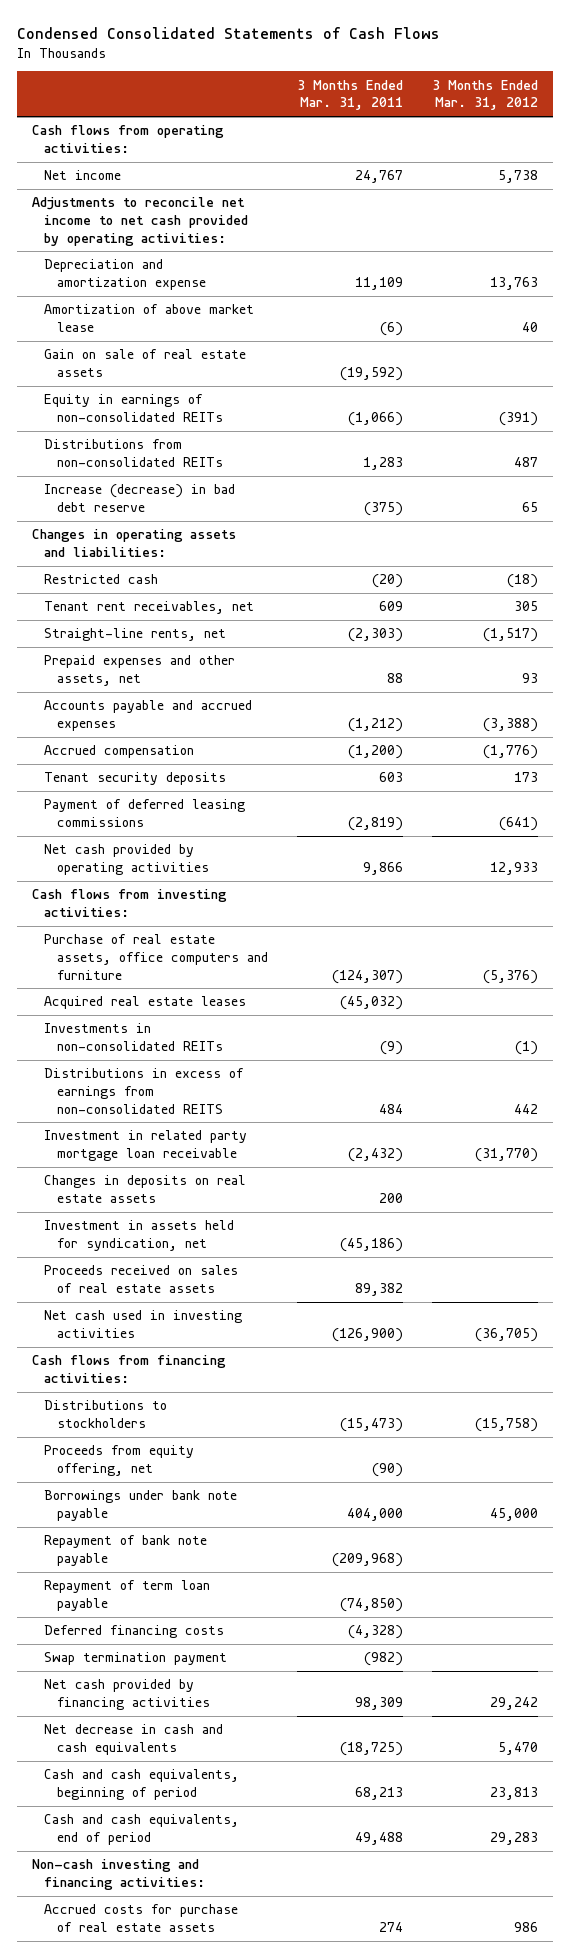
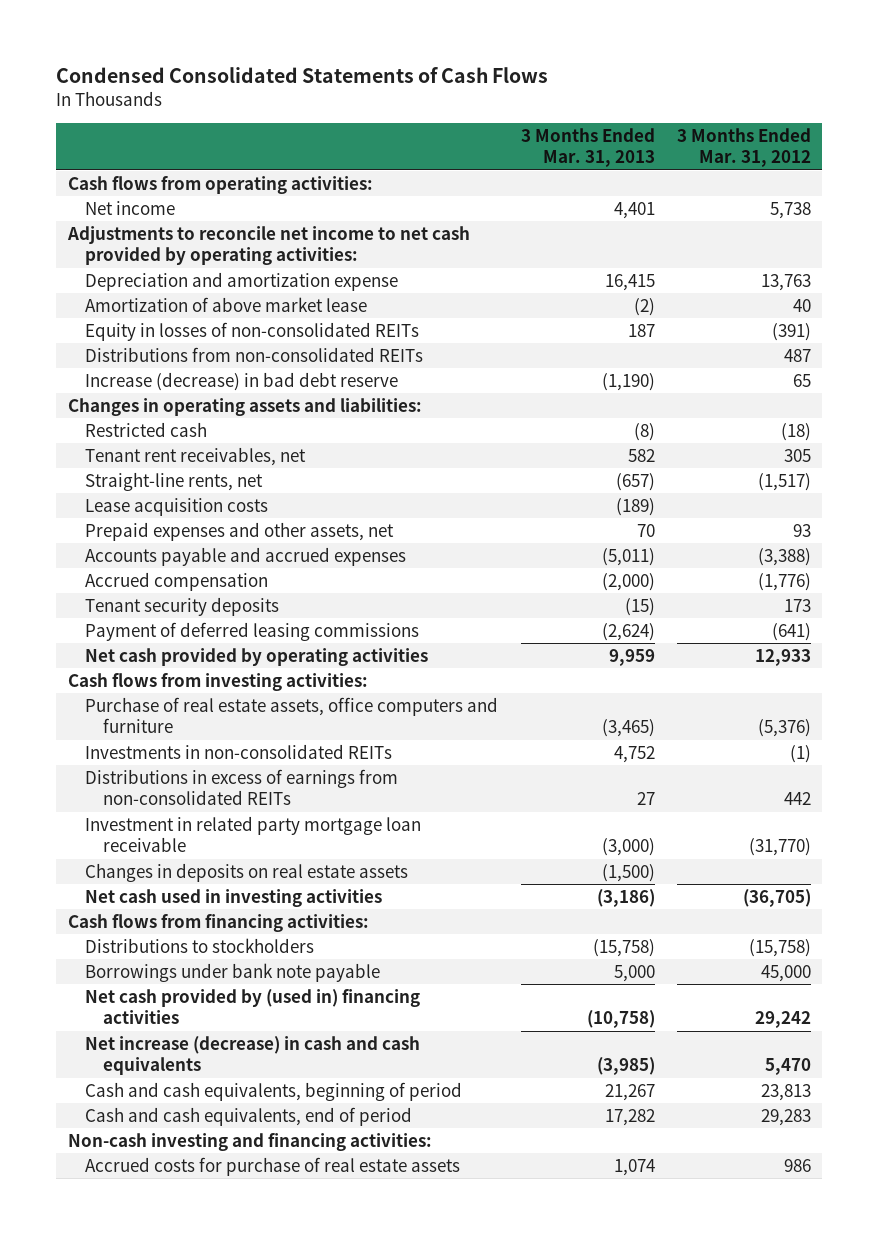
- | 3 Months Ended Mar. 31, 2011 | 3 Months Ended Mar. 31, 2012
+ | 3 Months Ended Mar. 31, 2013 | 3 Months Ended Mar. 31, 2012
- Gain on sale of real estate assets | (19,592) |
- Equity in earnings of non-consolidated REITs | (1,066) | (391)
+ Equity in losses of non-consolidated REITs | 187 | (391)
+ Lease acquisition costs | (189) |
- Acquired real estate leases | (45,032) |
- Distributions in excess of earnings from non-consolidated REITS | 484 | 442
+ Distributions in excess of earnings from non-consolidated REITs | 27 | 442
- Investment in assets held for syndication, net | (45,186) |
- Proceeds received on sales of real estate assets | 89,382 |
- Proceeds from equity offering, net | (90) |
- Repayment of bank note payable | (209,968) |
- Repayment of term loan payable | (74,850) |
- Deferred financing costs | (4,328) |
- Swap termination payment | (982) |
- Net cash provided by financing activities | 98,309 | 29,242
- Net decrease in cash and cash equivalents | (18,725) | 5,470
+ Net cash provided by (used in) financing activities | (10,758) | 29,242
+ Net increase (decrease) in cash and cash equivalents | (3,985) | 5,470

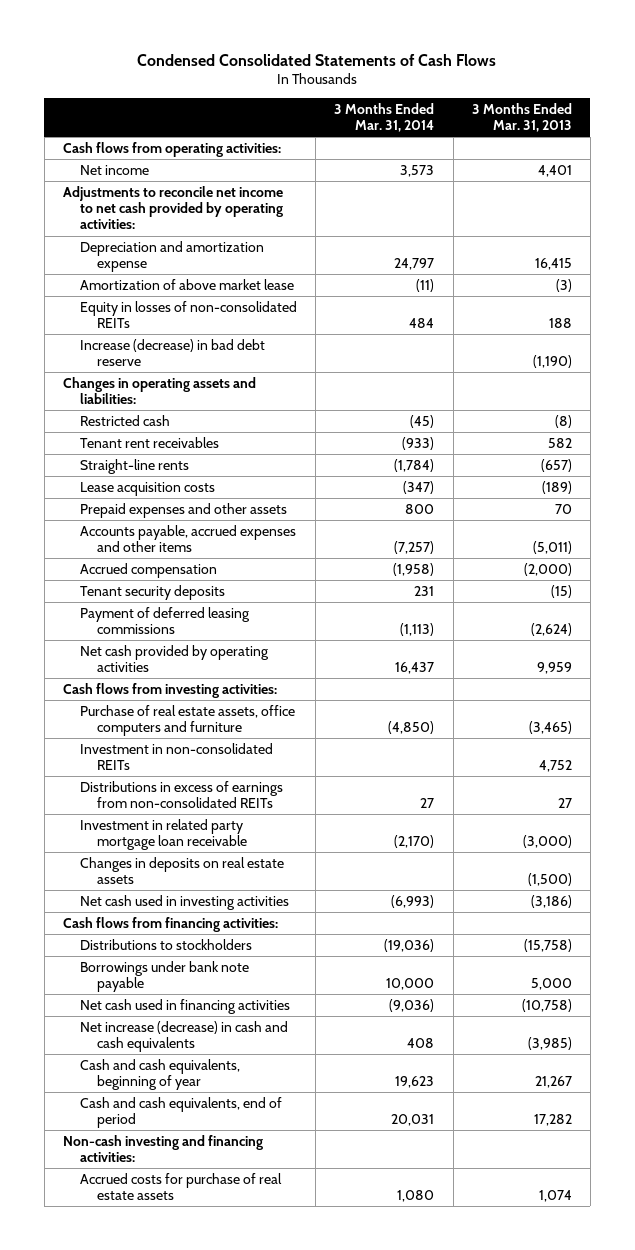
- | 3 Months Ended Mar. 31, 2013 | 3 Months Ended Mar. 31, 2012
+ | 3 Months Ended Mar. 31, 2014 | 3 Months Ended Mar. 31, 2013
- Amortization of above market lease | (2) | 40
- Equity in losses of non-consolidated REITs | 187 | (391)
- Distributions from non-consolidated REITs | | 487
+ Amortization of above market lease | (11) | (3)
+ Equity in losses of non-consolidated REITs | 484 | 188
- Tenant rent receivables, net | 582 | 305
- Straight-line rents, net | (657) | (1,517)
+ Tenant rent receivables | (933) | 582
+ Straight-line rents | (1,784) | (657)
- Prepaid expenses and other assets, net | 70 | 93
- Accounts payable and accrued expenses | (5,011) | (3,388)
+ Prepaid expenses and other assets | 800 | 70
+ Accounts payable, accrued expenses and other items | (7,257) | (5,011)
- Investments in non-consolidated REITs | 4,752 | (1)
+ Investment in non-consolidated REITs | | 4,752
- Net cash provided by (used in) financing activities | (10,758) | 29,242
+ Net cash used in financing activities | (9,036) | (10,758)
- Cash and cash equivalents, beginning of period | 21,267 | 23,813
+ Cash and cash equivalents, beginning of year | 19,623 | 21,267

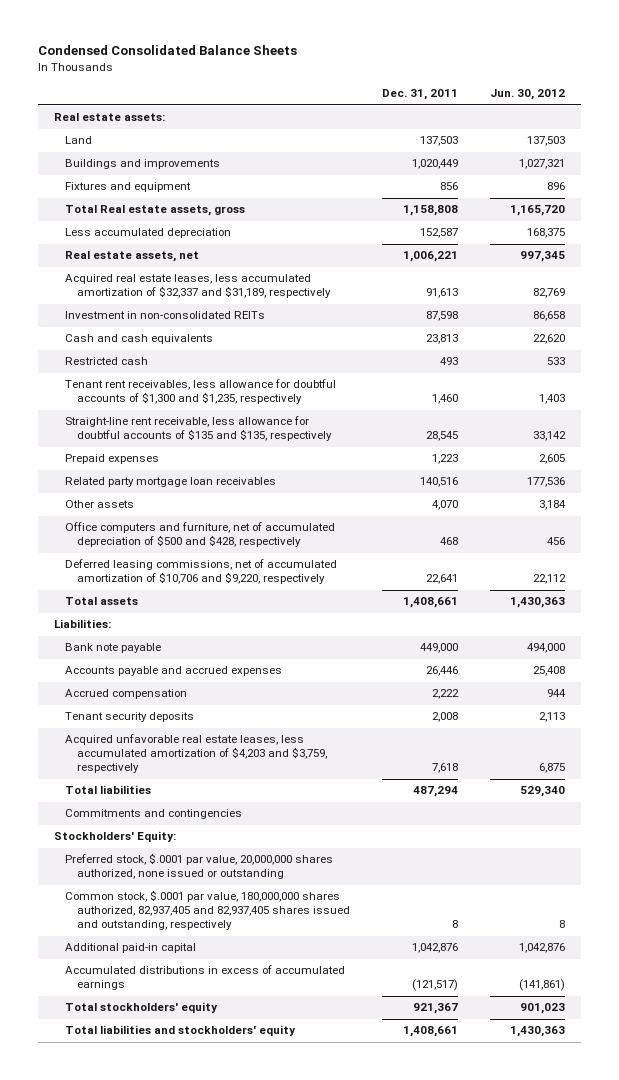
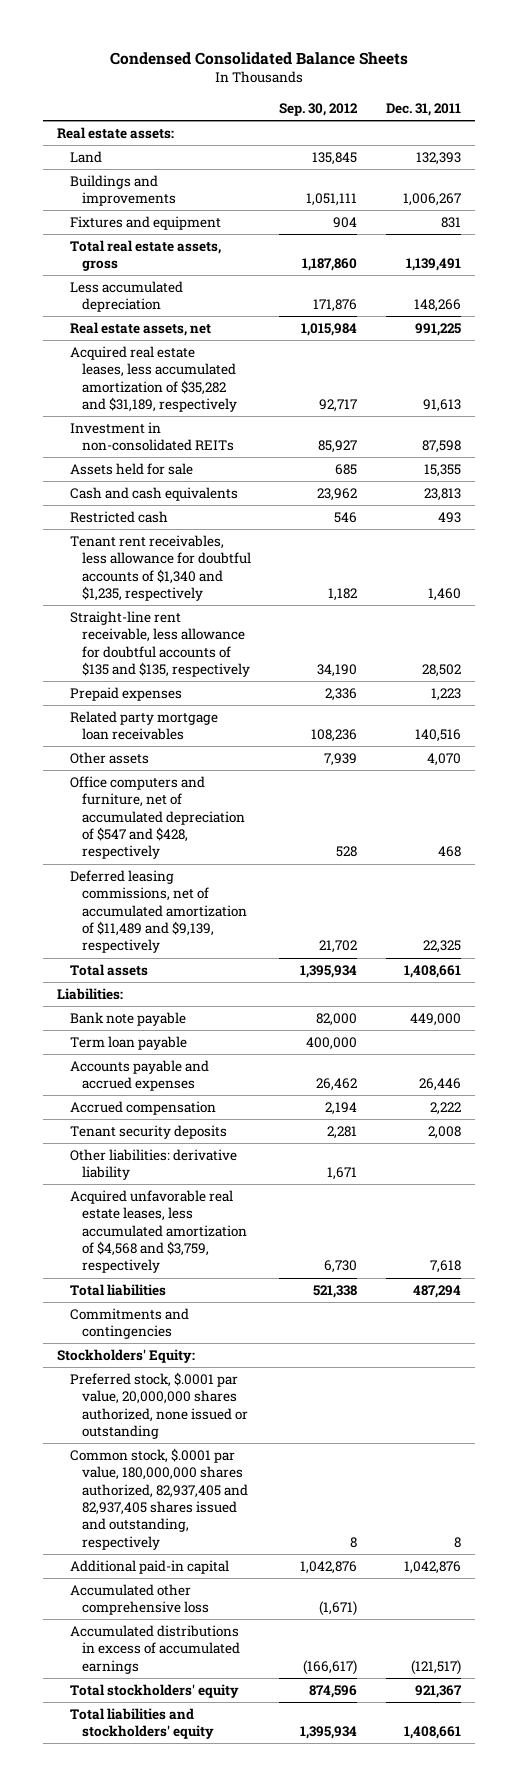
- | Dec. 31, 2011 | Jun. 30, 2012
+ | Sep. 30, 2012 | Dec. 31, 2011
- Land | 137,503 | 137,503
- Buildings and improvements | 1,020,449 | 1,027,321
- Fixtures and equipment | 856 | 896
- Total Real estate assets, gross | 1,158,808 | 1,165,720
- Less accumulated depreciation | 152,587 | 168,375
- Real estate assets, net | 1,006,221 | 997,345
- Acquired real estate leases, less accumulated amortization of $32,337 and $31,189, respectively | 91,613 | 82,769
+ Land | 135,845 | 132,393
+ Buildings and improvements | 1,051,111 | 1,006,267
+ Fixtures and equipment | 904 | 831
+ Total real estate assets, gross | 1,187,860 | 1,139,491
+ Less accumulated depreciation | 171,876 | 148,266
+ Real estate assets, net | 1,015,984 | 991,225
+ Acquired real estate leases, less accumulated amortization of $35,282 and $31,189, respectively | 92,717 | 91,613
+ Assets held for sale | 685 | 15,355
- Tenant rent receivables, less allowance for doubtful accounts of $1,300 and $1,235, respectively | 1,460 | 1,403
- Straight-line rent receivable, less allowance for doubtful accounts of $135 and $135, respectively | 28,545 | 33,142
+ Tenant rent receivables, less allowance for doubtful accounts of $1,340 and $1,235, respectively | 1,182 | 1,460
+ Straight-line rent receivable, less allowance for doubtful accounts of $135 and $135, respectively | 34,190 | 28,502
- Office computers and furniture, net of accumulated depreciation of $500 and $428, respectively | 468 | 456
- Deferred leasing commissions, net of accumulated amortization of $10,706 and $9,220, respectively | 22,641 | 22,112
+ Office computers and furniture, net of accumulated depreciation of $547 and $428, respectively | 528 | 468
+ Deferred leasing commissions, net of accumulated amortization of $11,489 and $9,139, respectively | 21,702 | 22,325
+ Term loan payable | 400,000 |
- Acquired unfavorable real estate leases, less accumulated amortization of $4,203 and $3,759, respectively | 7,618 | 6,875
+ Other liabilities: derivative liability | 1,671 |
+ Acquired unfavorable real estate leases, less accumulated amortization of $4,568 and $3,759, respectively | 6,730 | 7,618
+ Accumulated other comprehensive loss | (1,671) |

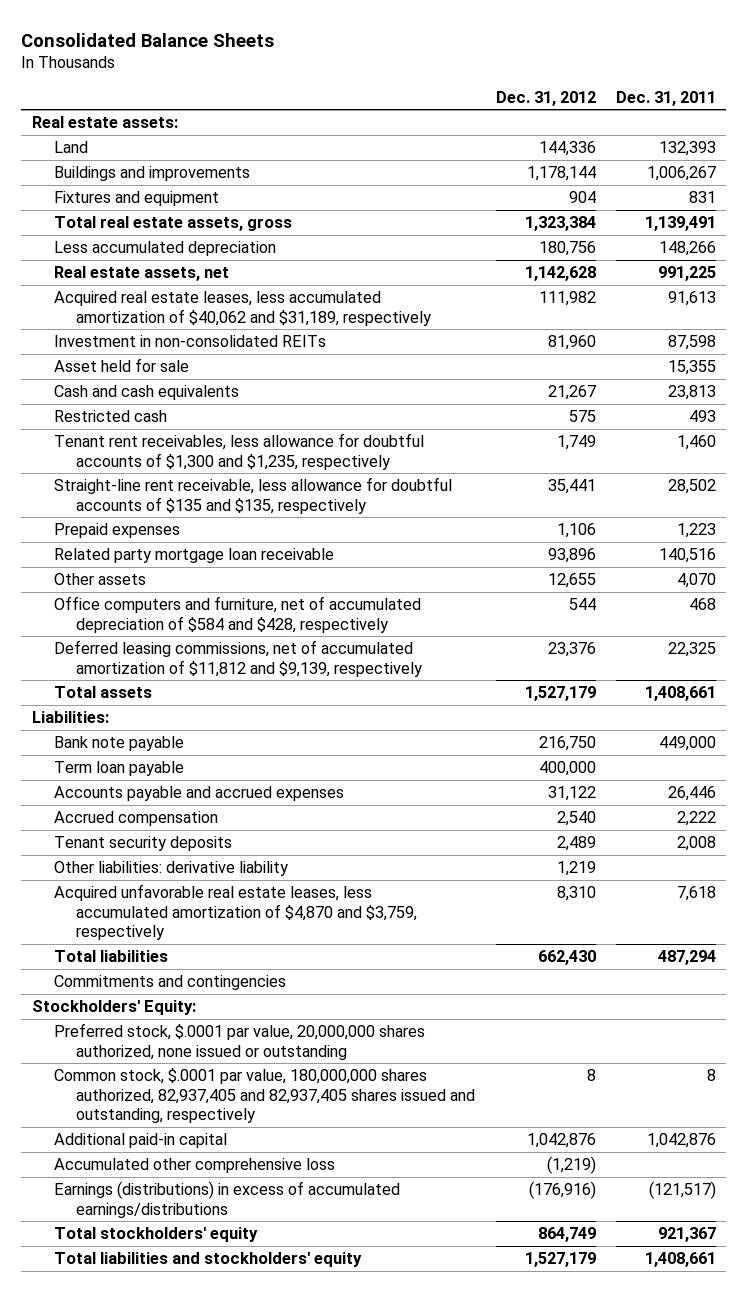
- Condensed Consolidated Balance Sheets
+ Consolidated Balance Sheets
- | Sep. 30, 2012 | Dec. 31, 2011
+ | Dec. 31, 2012 | Dec. 31, 2011
- Acquired real estate leases, less accumulated amortization of $35,282 and $31,189, respectively | 92,717 | 91,613
+ Acquired real estate leases, less accumulated amortization of $40,062 and $31,189, respectively | 111,982 | 91,613
- Assets held for sale | 685 | 15,355
+ Asset held for sale | | 15,355
- Tenant rent receivables, less allowance for doubtful accounts of $1,340 and $1,235, respectively | 1,182 | 1,460
+ Tenant rent receivables, less allowance for doubtful accounts of $1,300 and $1,235, respectively | 1,749 | 1,460
- Related party mortgage loan receivables | 108,236 | 140,516
+ Related party mortgage loan receivable | 93,896 | 140,516
- Office computers and furniture, net of accumulated depreciation of $547 and $428, respectively | 528 | 468
- Deferred leasing commissions, net of accumulated amortization of $11,489 and $9,139, respectively | 21,702 | 22,325
+ Office computers and furniture, net of accumulated depreciation of $584 and $428, respectively | 544 | 468
+ Deferred leasing commissions, net of accumulated amortization of $11,812 and $9,139, respectively | 23,376 | 22,325
- Acquired unfavorable real estate leases, less accumulated amortization of $4,568 and $3,759, respectively | 6,730 | 7,618
+ Acquired unfavorable real estate leases, less accumulated amortization of $4,870 and $3,759, respectively | 8,310 | 7,618
- Accumulated distributions in excess of accumulated earnings | (166,617) | (121,517)
+ Earnings (distributions) in excess of accumulated earnings/distributions | (176,916) | (121,517)

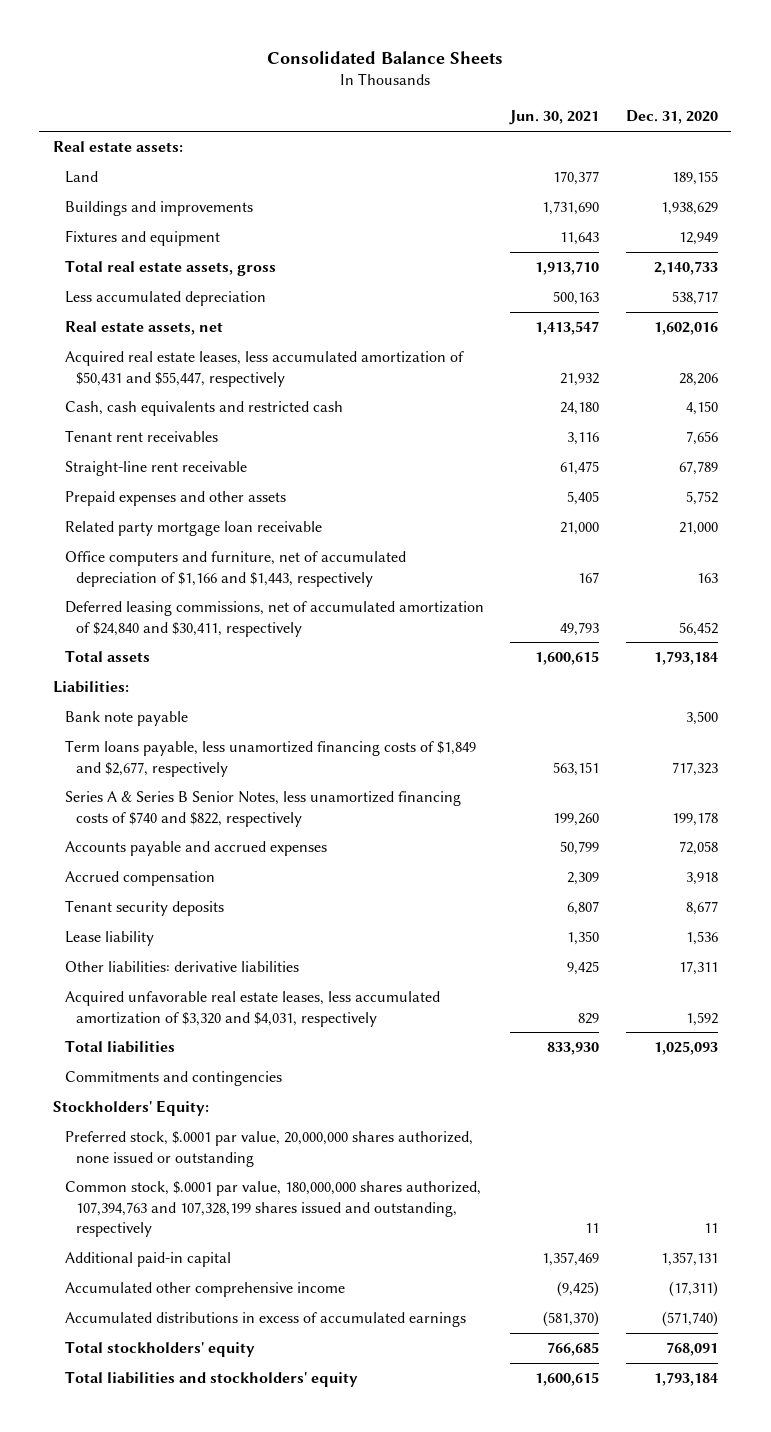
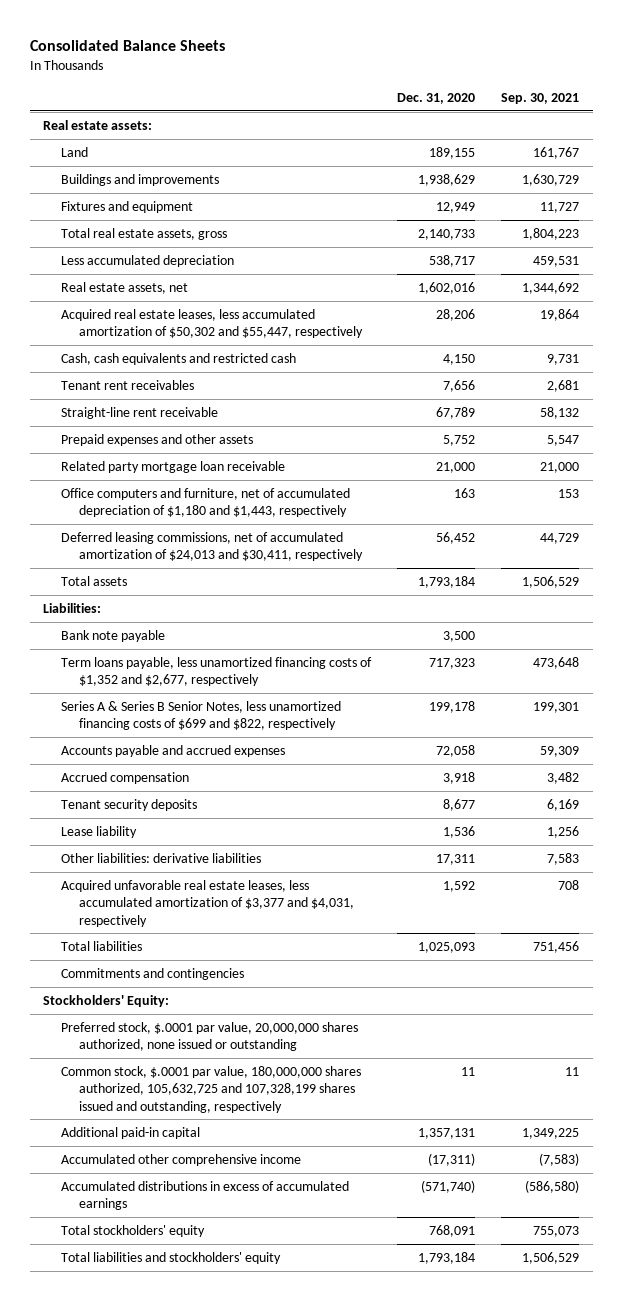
- | Jun. 30, 2021 | Dec. 31, 2020
+ | Dec. 31, 2020 | Sep. 30, 2021
- Acquired real estate leases, less accumulated amortization of $50,431 and $55,447, respectively | 21,932 | 28,206
+ Acquired real estate leases, less accumulated amortization of $50,302 and $55,447, respectively | 28,206 | 19,864
- Office computers and furniture, net of accumulated depreciation of $1,166 and $1,443, respectively | 167 | 163
- Deferred leasing commissions, net of accumulated amortization of $24,840 and $30,411, respectively | 49,793 | 56,452
+ Office computers and furniture, net of accumulated depreciation of $1,180 and $1,443, respectively | 163 | 153
+ Deferred leasing commissions, net of accumulated amortization of $24,013 and $30,411, respectively | 56,452 | 44,729
- Term loans payable, less unamortized financing costs of $1,849 and $2,677, respectively | 563,151 | 717,323
- Series A & Series B Senior Notes, less unamortized financing costs of $740 and $822, respectively | 199,260 | 199,178
+ Term loans payable, less unamortized financing costs of $1,352 and $2,677, respectively | 717,323 | 473,648
+ Series A & Series B Senior Notes, less unamortized financing costs of $699 and $822, respectively | 199,178 | 199,301
- Acquired unfavorable real estate leases, less accumulated amortization of $3,320 and $4,031, respectively | 829 | 1,592
+ Acquired unfavorable real estate leases, less accumulated amortization of $3,377 and $4,031, respectively | 1,592 | 708
- Common stock, $.0001 par value, 180,000,000 shares authorized, 107,394,763 and 107,328,199 shares issued and outstanding, respectively | 11 | 11
+ Common stock, $.0001 par value, 180,000,000 shares authorized, 105,632,725 and 107,328,199 shares issued and outstanding, respectively | 11 | 11

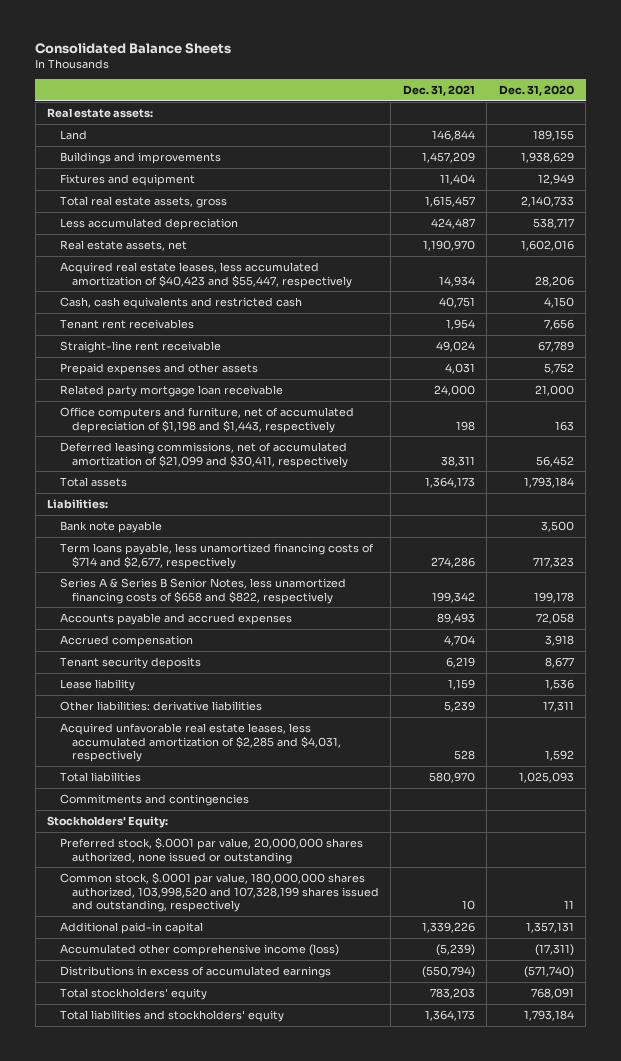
- | Dec. 31, 2020 | Sep. 30, 2021
+ | Dec. 31, 2021 | Dec. 31, 2020
- Acquired real estate leases, less accumulated amortization of $50,302 and $55,447, respectively | 28,206 | 19,864
+ Acquired real estate leases, less accumulated amortization of $40,423 and $55,447, respectively | 14,934 | 28,206
- Office computers and furniture, net of accumulated depreciation of $1,180 and $1,443, respectively | 163 | 153
- Deferred leasing commissions, net of accumulated amortization of $24,013 and $30,411, respectively | 56,452 | 44,729
+ Office computers and furniture, net of accumulated depreciation of $1,198 and $1,443, respectively | 198 | 163
+ Deferred leasing commissions, net of accumulated amortization of $21,099 and $30,411, respectively | 38,311 | 56,452
- Term loans payable, less unamortized financing costs of $1,352 and $2,677, respectively | 717,323 | 473,648
- Series A & Series B Senior Notes, less unamortized financing costs of $699 and $822, respectively | 199,178 | 199,301
+ Term loans payable, less unamortized financing costs of $714 and $2,677, respectively | 274,286 | 717,323
+ Series A & Series B Senior Notes, less unamortized financing costs of $658 and $822, respectively | 199,342 | 199,178
- Acquired unfavorable real estate leases, less accumulated amortization of $3,377 and $4,031, respectively | 1,592 | 708
+ Acquired unfavorable real estate leases, less accumulated amortization of $2,285 and $4,031, respectively | 528 | 1,592
- Common stock, $.0001 par value, 180,000,000 shares authorized, 105,632,725 and 107,328,199 shares issued and outstanding, respectively | 11 | 11
+ Common stock, $.0001 par value, 180,000,000 shares authorized, 103,998,520 and 107,328,199 shares issued and outstanding, respectively | 10 | 11
- Accumulated other comprehensive income | (17,311) | (7,583)
- Accumulated distributions in excess of accumulated earnings | (571,740) | (586,580)
+ Accumulated other comprehensive income (loss) | (5,239) | (17,311)
+ Distributions in excess of accumulated earnings | (550,794) | (571,740)

